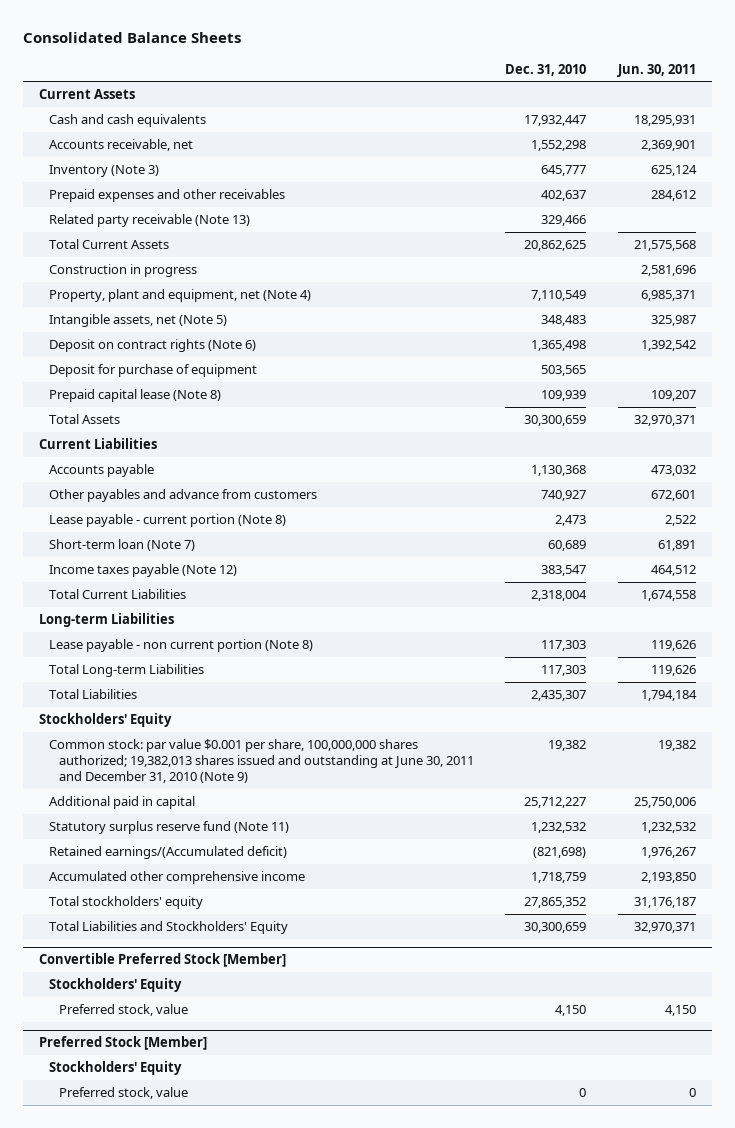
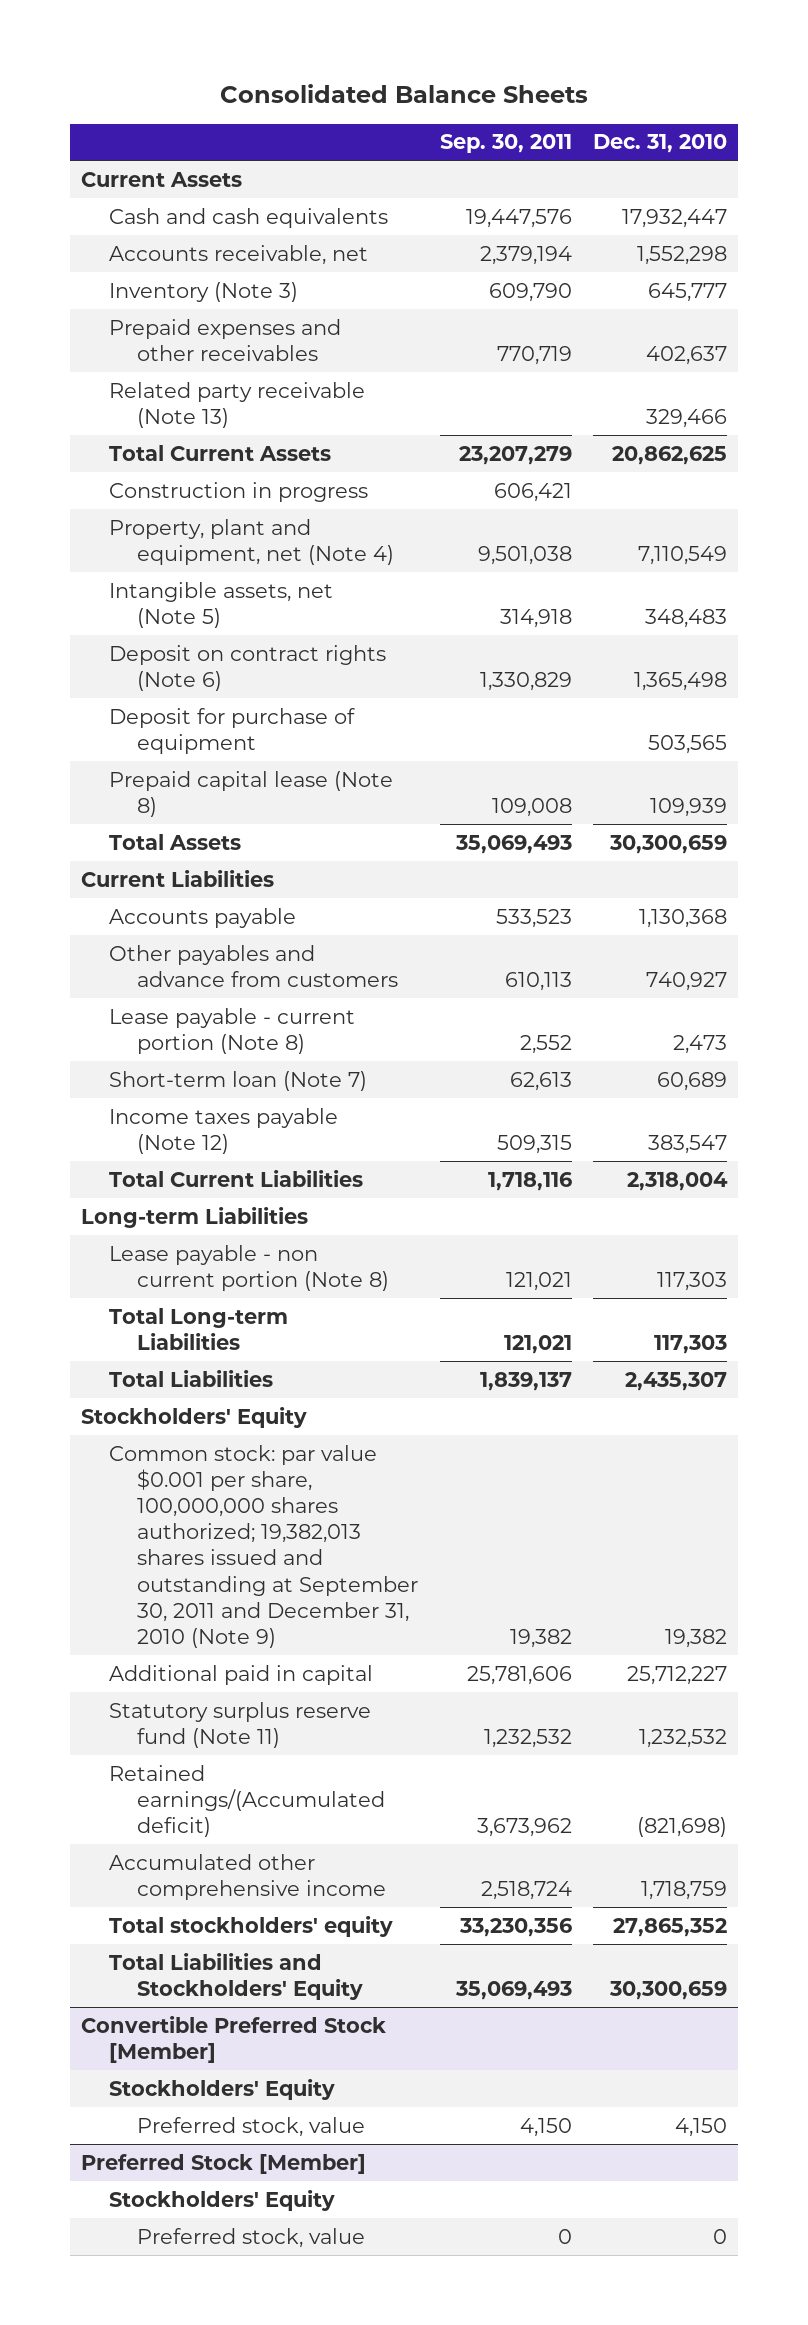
- | Dec. 31, 2010 | Jun. 30, 2011
+ | Sep. 30, 2011 | Dec. 31, 2010
- Common stock: par value $0.001 per share, 100,000,000 shares authorized; 19,382,013 shares issued and outstanding at June 30, 2011 and December 31, 2010 (Note 9) | 19,382 | 19,382
+ Common stock: par value $0.001 per share, 100,000,000 shares authorized; 19,382,013 shares issued and outstanding at September 30, 2011 and December 31, 2010 (Note 9) | 19,382 | 19,382

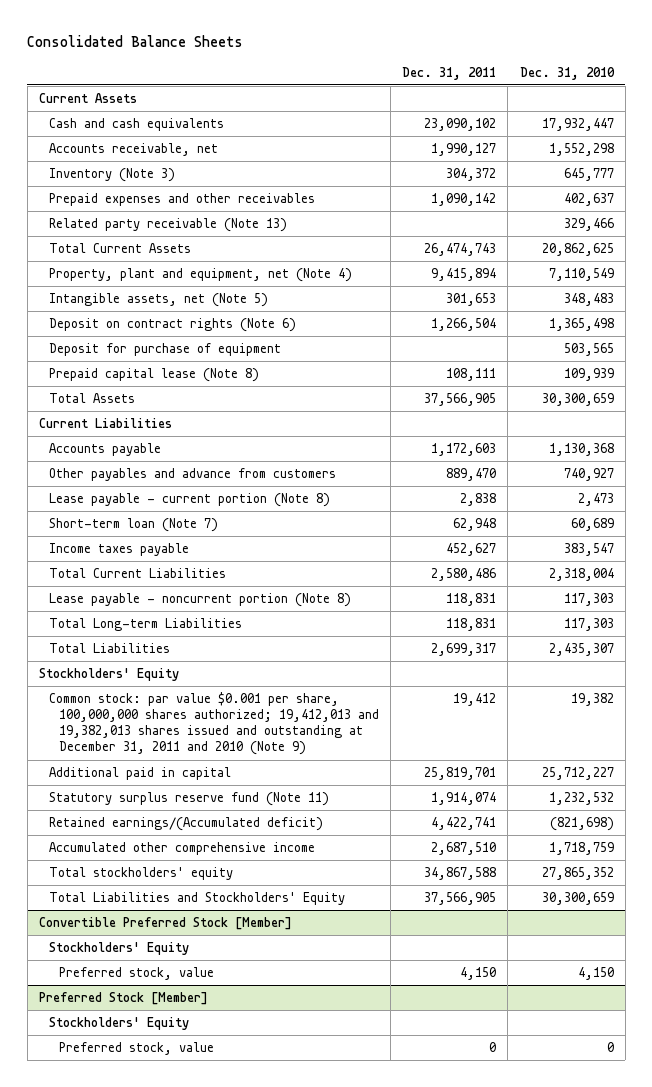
- | Sep. 30, 2011 | Dec. 31, 2010
+ | Dec. 31, 2011 | Dec. 31, 2010
- Construction in progress | 606,421 |
- Income taxes payable (Note 12) | 509,315 | 383,547
+ Income taxes payable | 452,627 | 383,547
- Long-term Liabilities
- Lease payable - non current portion (Note 8) | 121,021 | 117,303
+ Lease payable - noncurrent portion (Note 8) | 118,831 | 117,303
- Common stock: par value $0.001 per share, 100,000,000 shares authorized; 19,382,013 shares issued and outstanding at September 30, 2011 and December 31, 2010 (Note 9) | 19,382 | 19,382
+ Common stock: par value $0.001 per share, 100,000,000 shares authorized; 19,412,013 and 19,382,013 shares issued and outstanding at December 31, 2011 and 2010 (Note 9) | 19,412 | 19,382

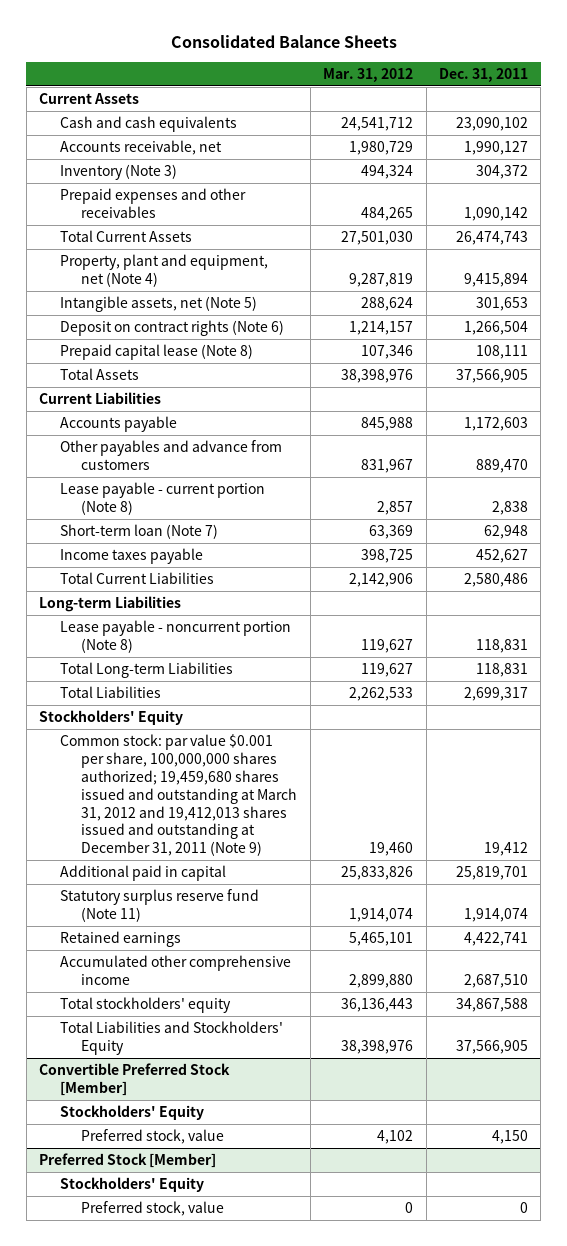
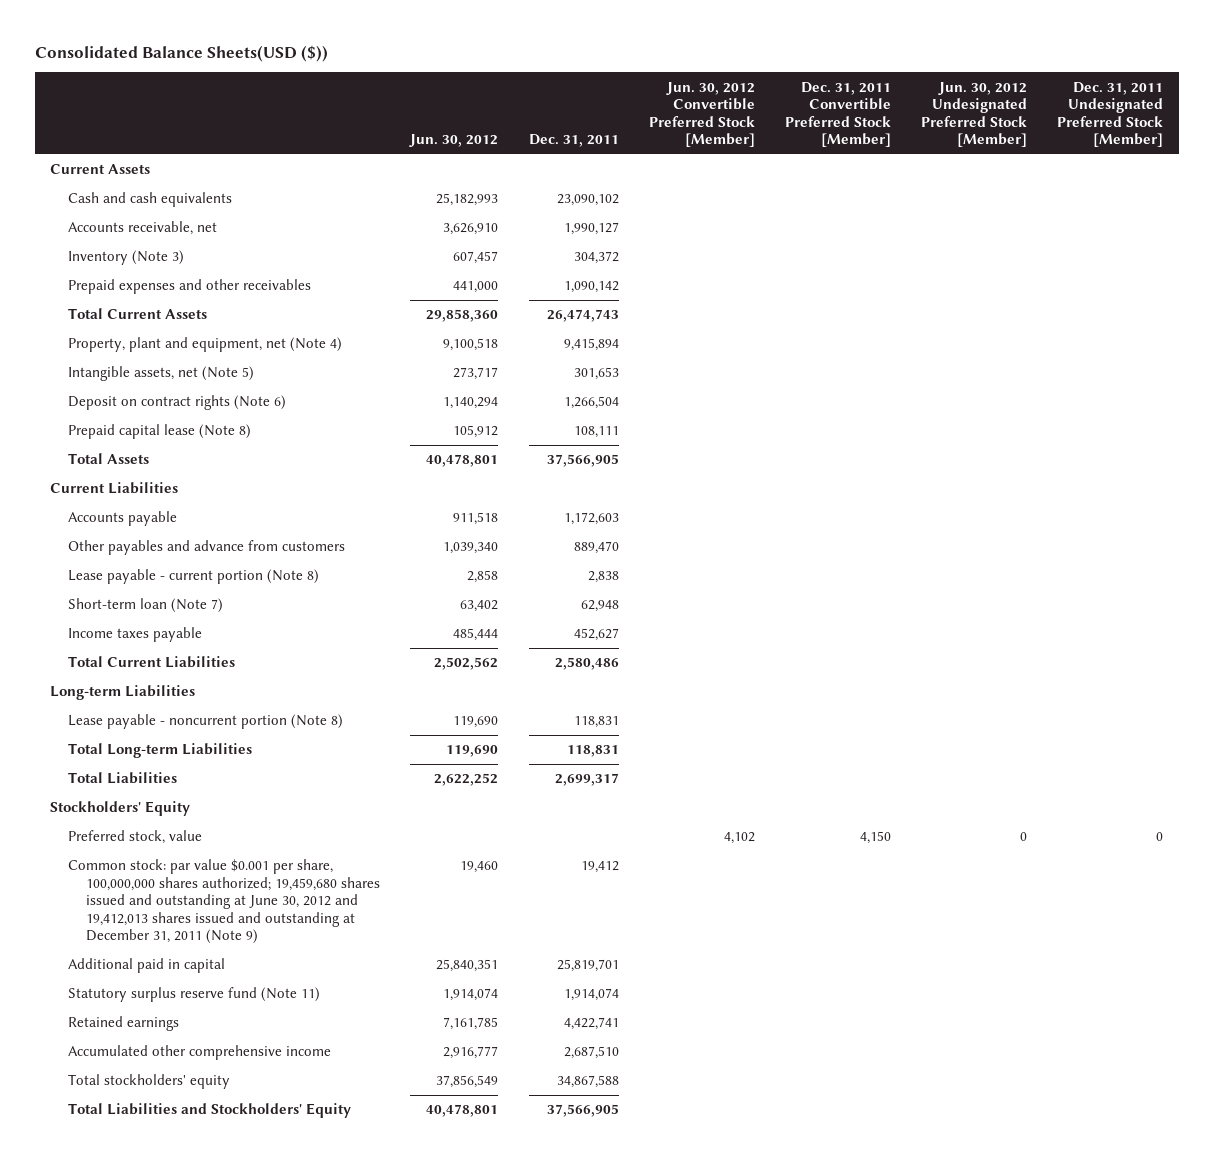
- Consolidated Balance Sheets
+ Consolidated Balance Sheets(USD ($))
- | Mar. 31, 2012 | Dec. 31, 2011
+ | Jun. 30, 2012 | Dec. 31, 2011 | Jun. 30, 2012 Convertible Preferred Stock [Member] | Dec. 31, 2011 Convertible Preferred Stock [Member] | Jun. 30, 2012 Undesignated Preferred Stock [Member] | Dec. 31, 2011 Undesignated Preferred Stock [Member]
- Common stock: par value $0.001 per share, 100,000,000 shares authorized; 19,459,680 shares issued and outstanding at March 31, 2012 and 19,412,013 shares issued and outstanding at December 31, 2011 (Note 9) | 19,460 | 19,412
+ Preferred stock, value | | | 4,102 | 4,150 | 0 | 0
+ Common stock: par value $0.001 per share, 100,000,000 shares authorized; 19,459,680 shares issued and outstanding at June 30, 2012 and 19,412,013 shares issued and outstanding at December 31, 2011 (Note 9) | 19,460 | 19,412 | | | |
- Convertible Preferred Stock [Member]
- Stockholders' Equity
- Preferred stock, value | 4,102 | 4,150
- Preferred Stock [Member]
- Stockholders' Equity
- Preferred stock, value | 0 | 0

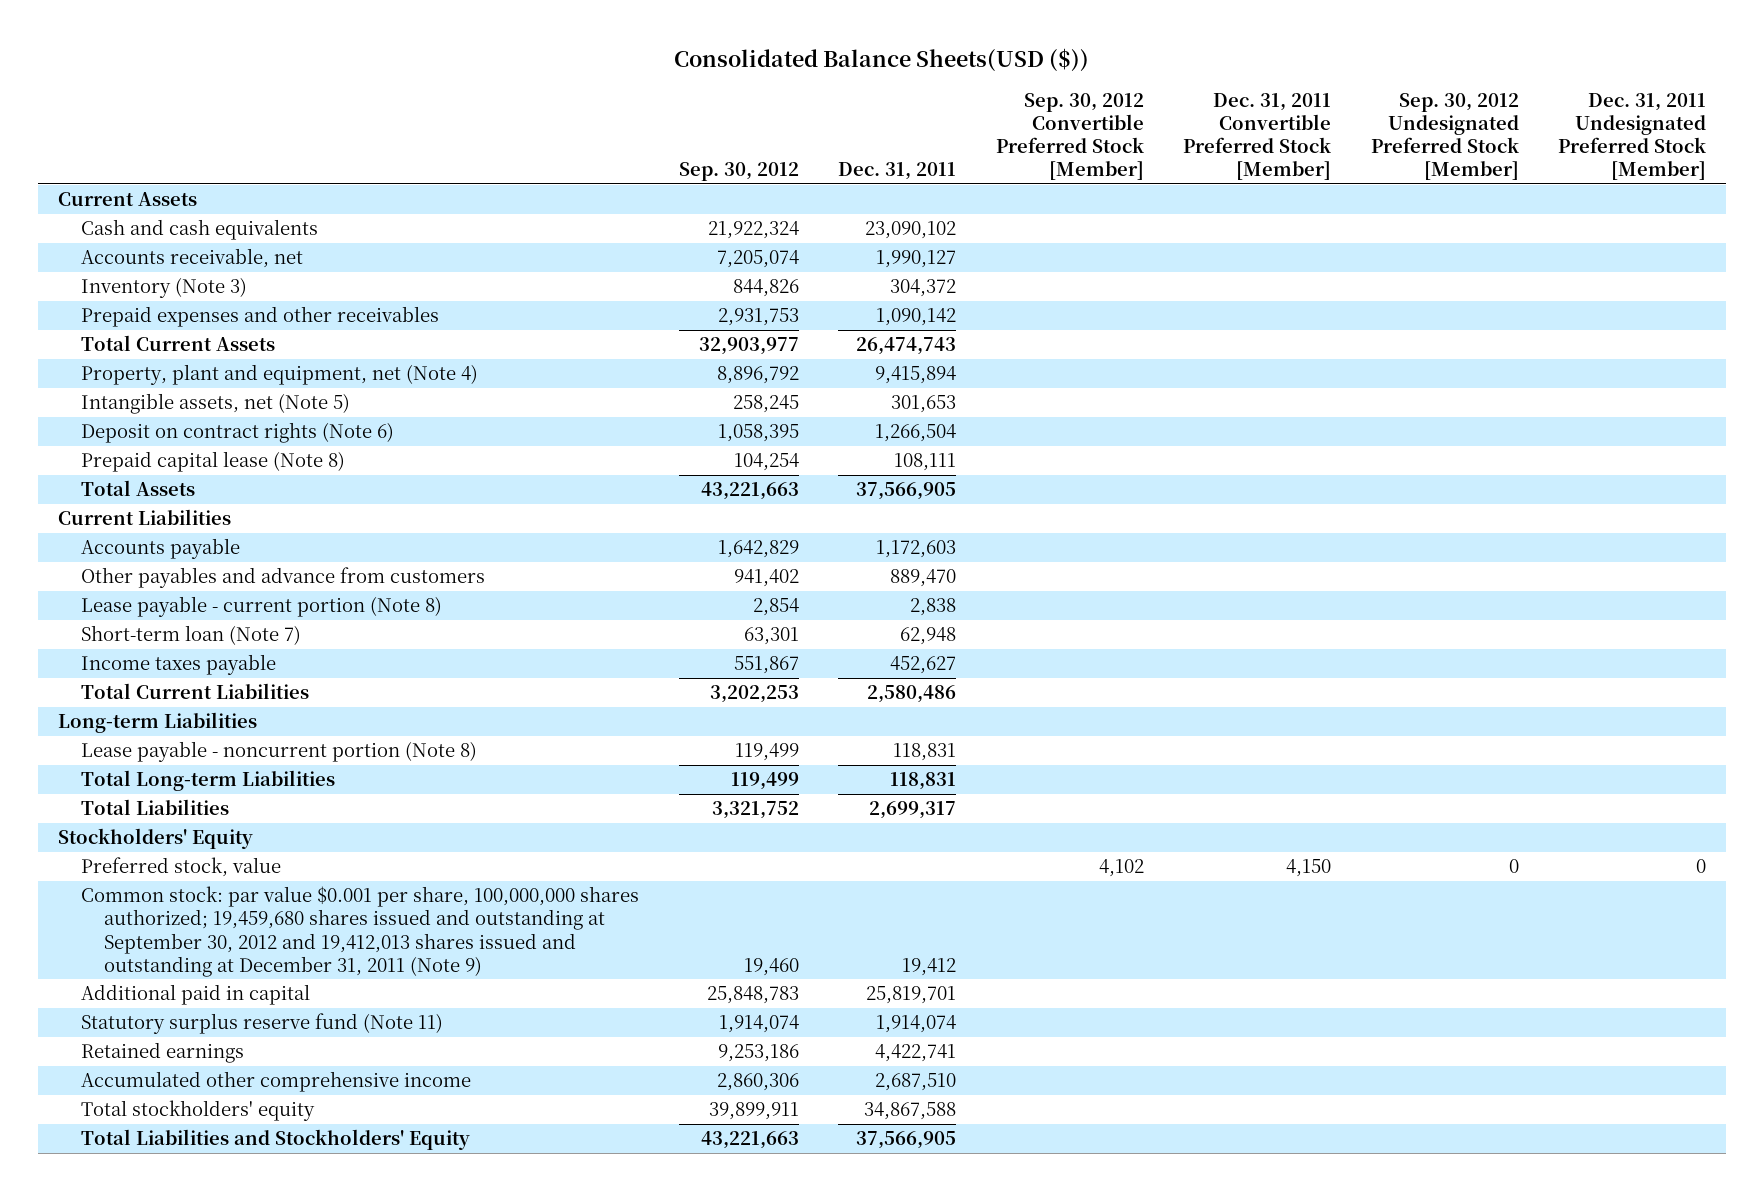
- | Jun. 30, 2012 | Dec. 31, 2011 | Jun. 30, 2012 Convertible Preferred Stock [Member] | Dec. 31, 2011 Convertible Preferred Stock [Member] | Jun. 30, 2012 Undesignated Preferred Stock [Member] | Dec. 31, 2011 Undesignated Preferred Stock [Member]
+ | Sep. 30, 2012 | Dec. 31, 2011 | Sep. 30, 2012 Convertible Preferred Stock [Member] | Dec. 31, 2011 Convertible Preferred Stock [Member] | Sep. 30, 2012 Undesignated Preferred Stock [Member] | Dec. 31, 2011 Undesignated Preferred Stock [Member]
- Common stock: par value $0.001 per share, 100,000,000 shares authorized; 19,459,680 shares issued and outstanding at June 30, 2012 and 19,412,013 shares issued and outstanding at December 31, 2011 (Note 9) | 19,460 | 19,412 | | | |
+ Common stock: par value $0.001 per share, 100,000,000 shares authorized; 19,459,680 shares issued and outstanding at September 30, 2012 and 19,412,013 shares issued and outstanding at December 31, 2011 (Note 9) | 19,460 | 19,412 | | | |

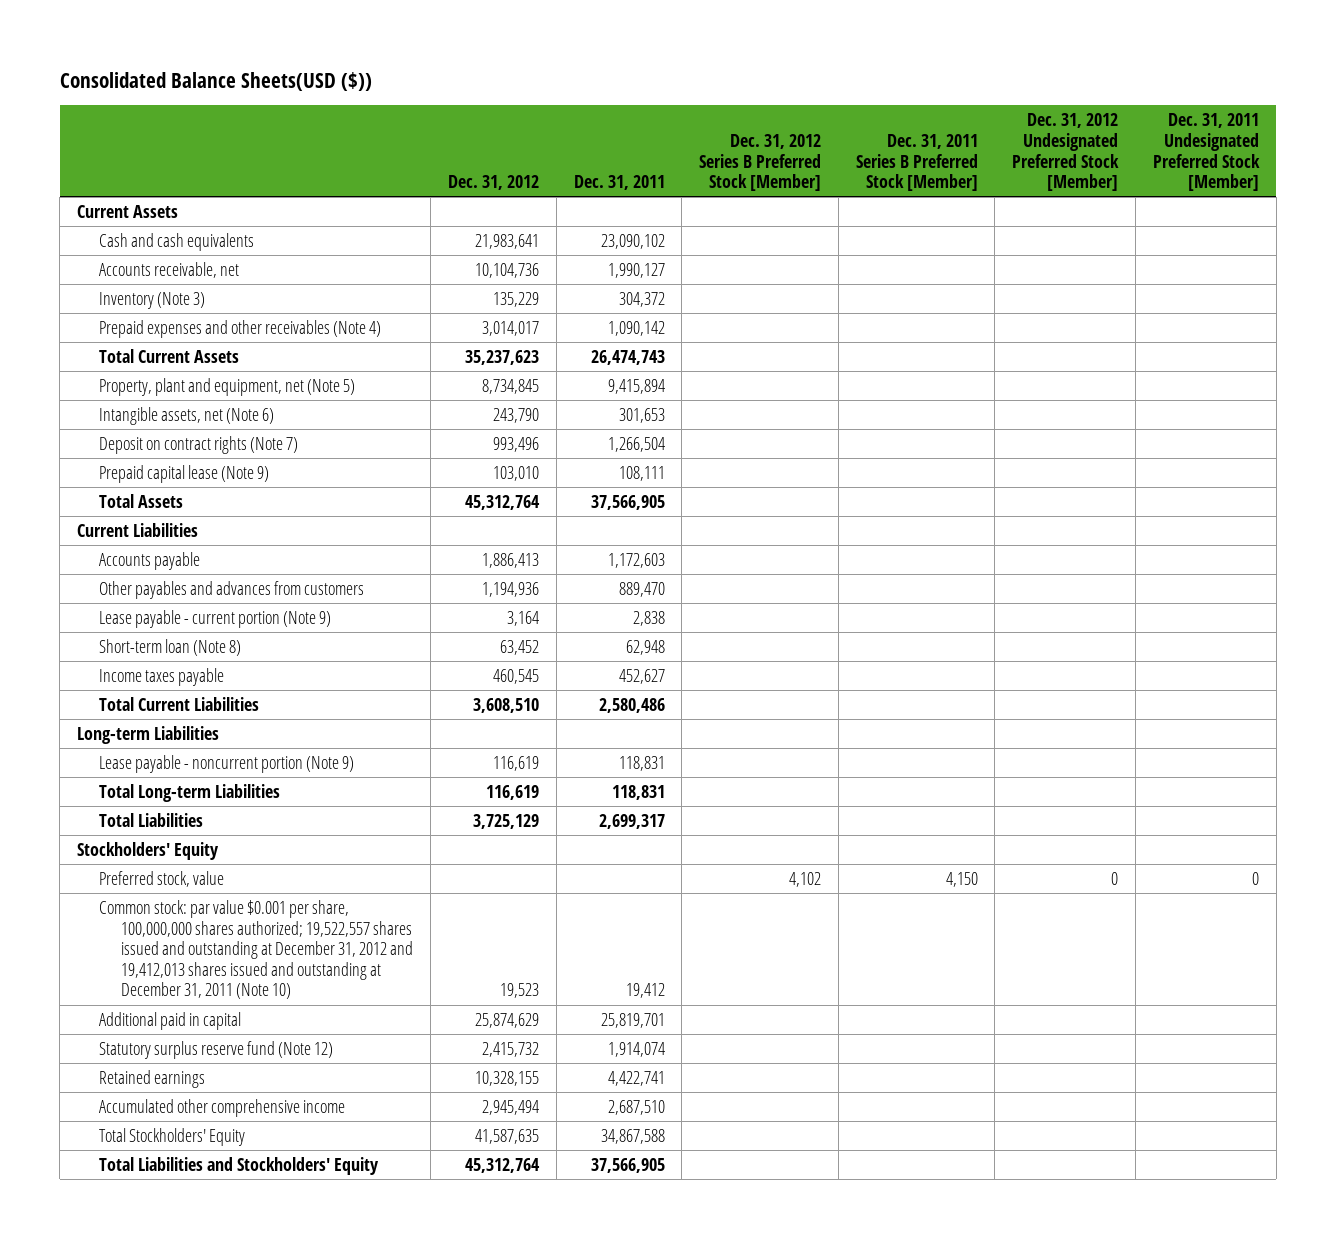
- | Sep. 30, 2012 | Dec. 31, 2011 | Sep. 30, 2012 Convertible Preferred Stock [Member] | Dec. 31, 2011 Convertible Preferred Stock [Member] | Sep. 30, 2012 Undesignated Preferred Stock [Member] | Dec. 31, 2011 Undesignated Preferred Stock [Member]
+ | Dec. 31, 2012 | Dec. 31, 2011 | Dec. 31, 2012 Series B Preferred Stock [Member] | Dec. 31, 2011 Series B Preferred Stock [Member] | Dec. 31, 2012 Undesignated Preferred Stock [Member] | Dec. 31, 2011 Undesignated Preferred Stock [Member]
- Prepaid expenses and other receivables | 2,931,753 | 1,090,142 | | | |
+ Prepaid expenses and other receivables (Note 4) | 3,014,017 | 1,090,142 | | | |
- Property, plant and equipment, net (Note 4) | 8,896,792 | 9,415,894 | | | |
- Intangible assets, net (Note 5) | 258,245 | 301,653 | | | |
- Deposit on contract rights (Note 6) | 1,058,395 | 1,266,504 | | | |
- Prepaid capital lease (Note 8) | 104,254 | 108,111 | | | |
+ Property, plant and equipment, net (Note 5) | 8,734,845 | 9,415,894 | | | |
+ Intangible assets, net (Note 6) | 243,790 | 301,653 | | | |
+ Deposit on contract rights (Note 7) | 993,496 | 1,266,504 | | | |
+ Prepaid capital lease (Note 9) | 103,010 | 108,111 | | | |
- Other payables and advance from customers | 941,402 | 889,470 | | | |
- Lease payable - current portion (Note 8) | 2,854 | 2,838 | | | |
- Short-term loan (Note 7) | 63,301 | 62,948 | | | |
+ Other payables and advances from customers | 1,194,936 | 889,470 | | | |
+ Lease payable - current portion (Note 9) | 3,164 | 2,838 | | | |
+ Short-term loan (Note 8) | 63,452 | 62,948 | | | |
- Lease payable - noncurrent portion (Note 8) | 119,499 | 118,831 | | | |
+ Lease payable - noncurrent portion (Note 9) | 116,619 | 118,831 | | | |
- Common stock: par value $0.001 per share, 100,000,000 shares authorized; 19,459,680 shares issued and outstanding at September 30, 2012 and 19,412,013 shares issued and outstanding at December 31, 2011 (Note 9) | 19,460 | 19,412 | | | |
+ Common stock: par value $0.001 per share, 100,000,000 shares authorized; 19,522,557 shares issued and outstanding at December 31, 2012 and 19,412,013 shares issued and outstanding at December 31, 2011 (Note 10) | 19,523 | 19,412 | | | |
- Statutory surplus reserve fund (Note 11) | 1,914,074 | 1,914,074 | | | |
+ Statutory surplus reserve fund (Note 12) | 2,415,732 | 1,914,074 | | | |
- Total stockholders' equity | 39,899,911 | 34,867,588 | | | |
+ Total Stockholders' Equity | 41,587,635 | 34,867,588 | | | |

